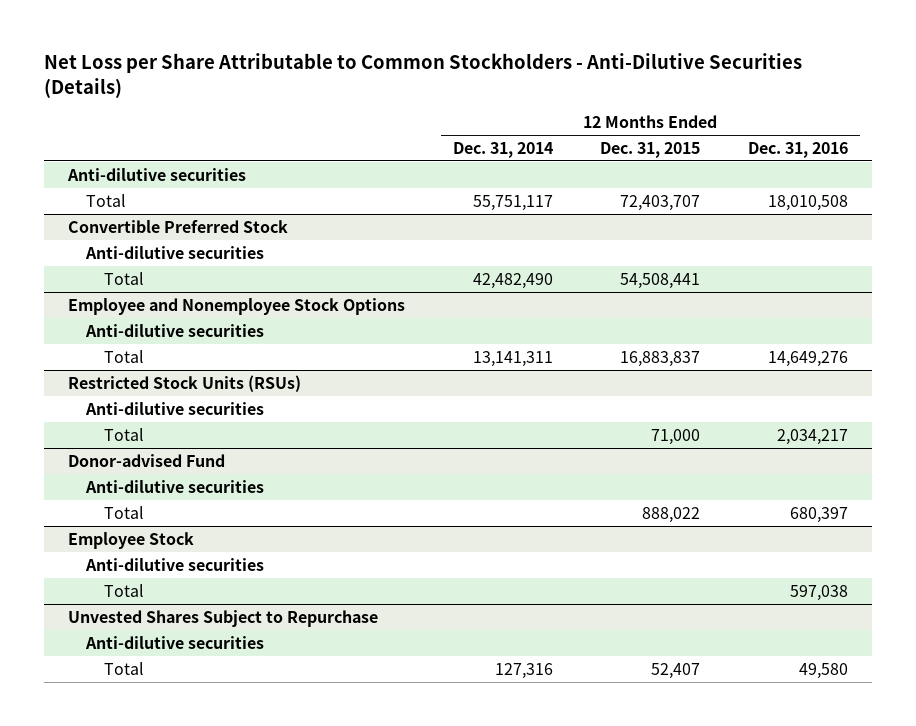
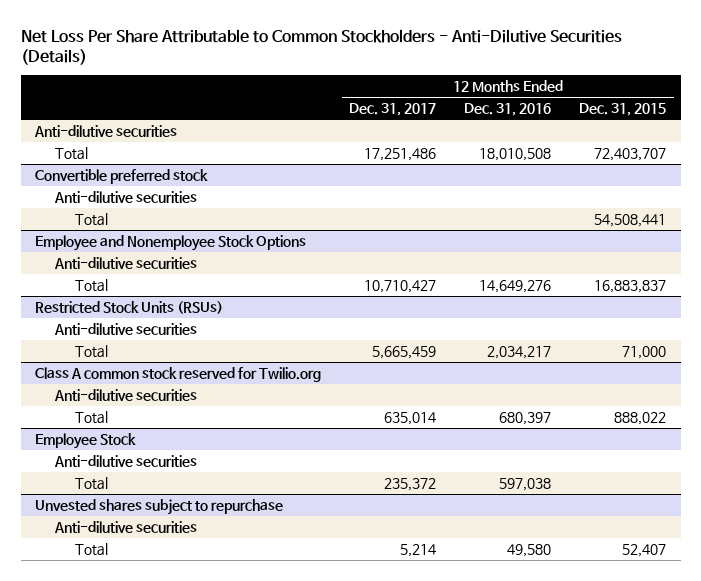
- Net Loss per Share Attributable to Common Stockholders - Anti-Dilutive Securities (Details)
+ Net Loss Per Share Attributable to Common Stockholders - Anti-Dilutive Securities (Details)
- | 12 Months Ended Dec. 31, 2014 | 12 Months Ended Dec. 31, 2015 | 12 Months Ended Dec. 31, 2016
+ | 12 Months Ended Dec. 31, 2017 | 12 Months Ended Dec. 31, 2016 | 12 Months Ended Dec. 31, 2015
- Convertible Preferred Stock
+ Convertible preferred stock
- Donor-advised Fund
+ Class A common stock reserved for Twilio.org
- Unvested Shares Subject to Repurchase
+ Unvested shares subject to repurchase

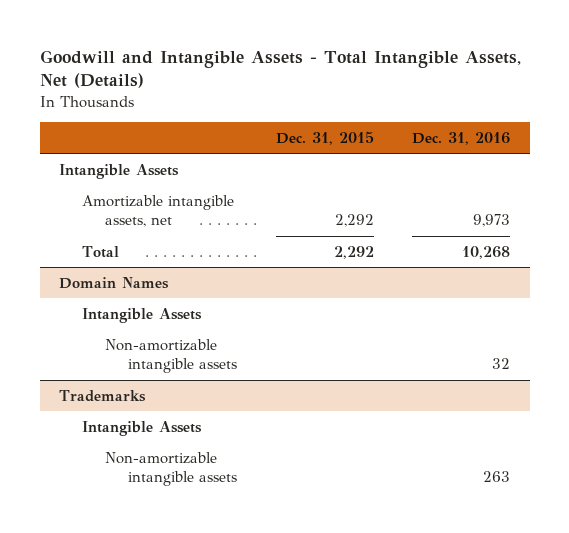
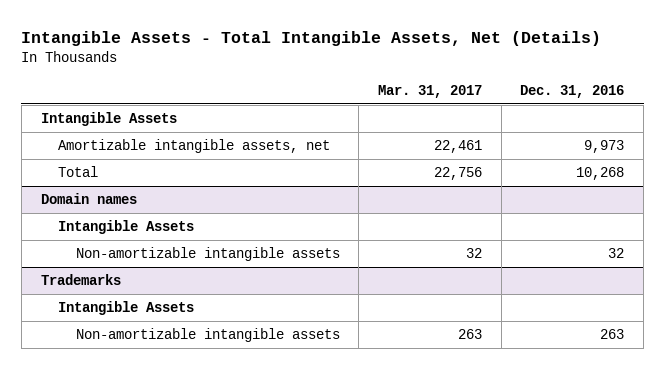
- Goodwill and Intangible Assets - Total Intangible Assets, Net (Details)
+ Intangible Assets - Total Intangible Assets, Net (Details)
- | Dec. 31, 2015 | Dec. 31, 2016
+ | Mar. 31, 2017 | Dec. 31, 2016
- Domain Names
+ Domain names

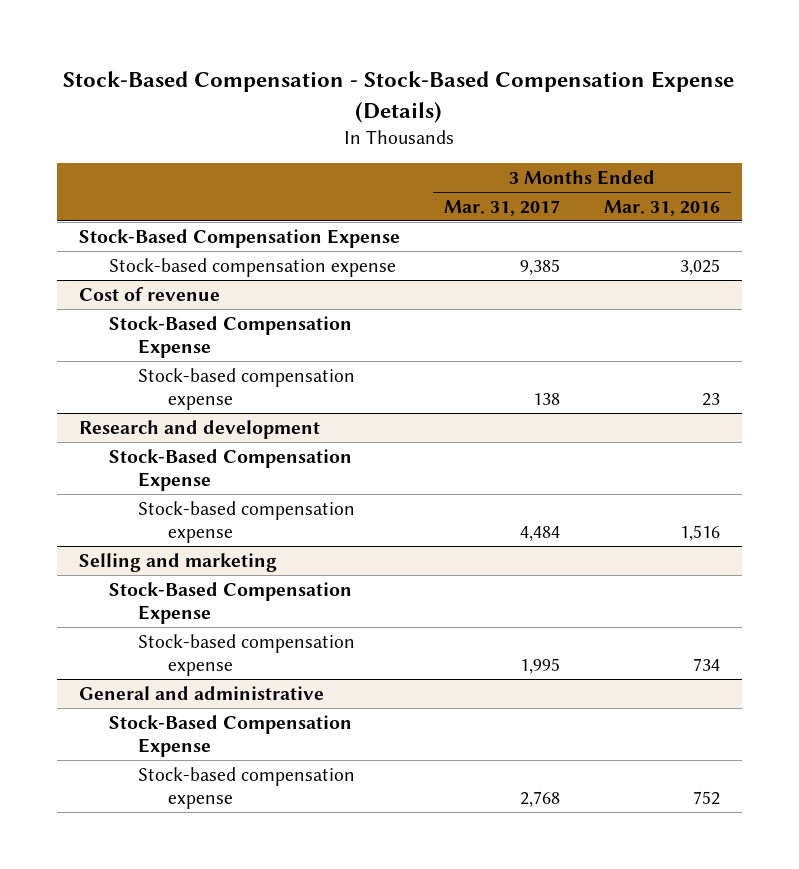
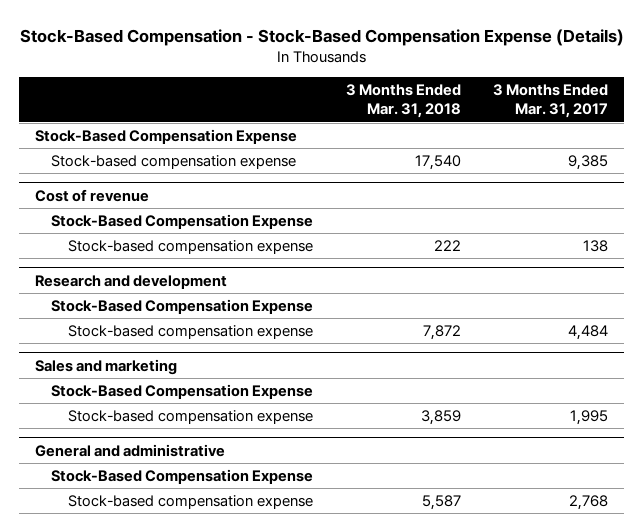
- | 3 Months Ended Mar. 31, 2017 | 3 Months Ended Mar. 31, 2016
+ | 3 Months Ended Mar. 31, 2018 | 3 Months Ended Mar. 31, 2017
- Selling and marketing
+ Sales and marketing

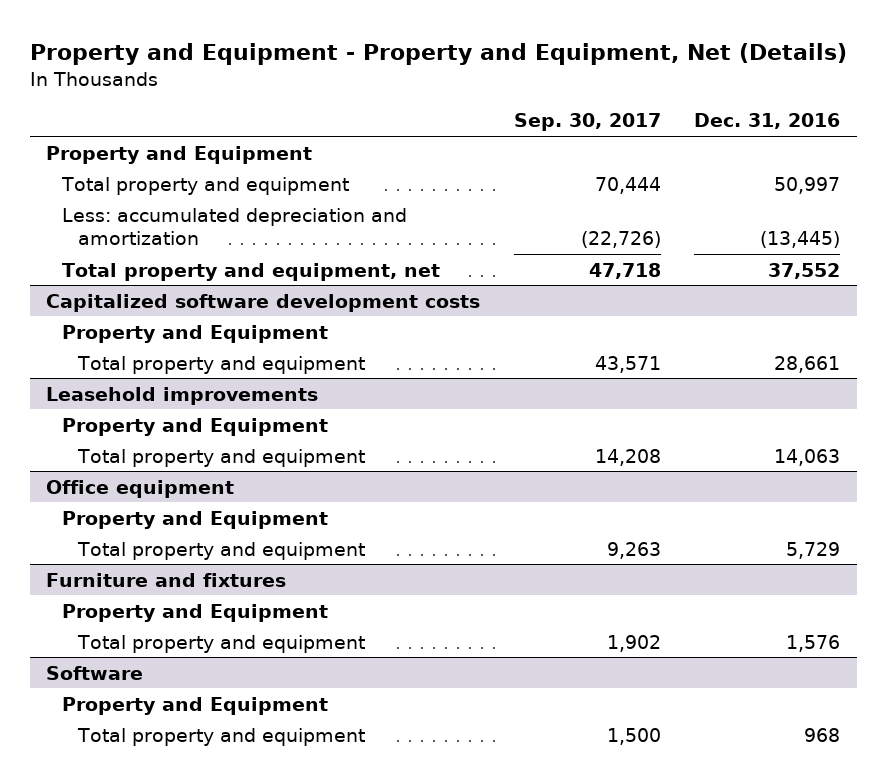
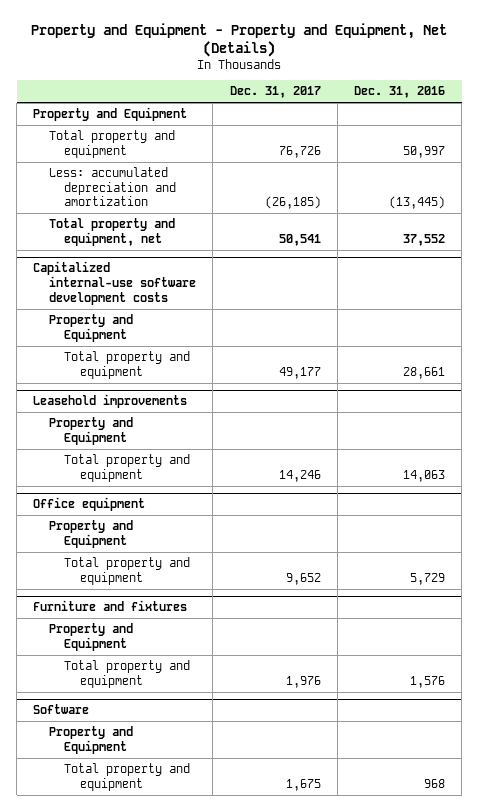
- | Sep. 30, 2017 | Dec. 31, 2016
+ | Dec. 31, 2017 | Dec. 31, 2016
- Capitalized software development costs
+ Capitalized internal-use software development costs

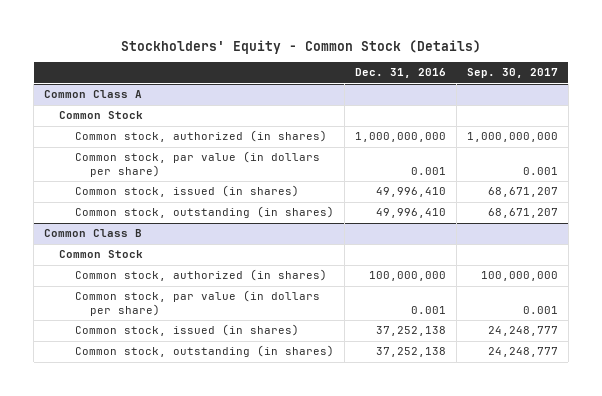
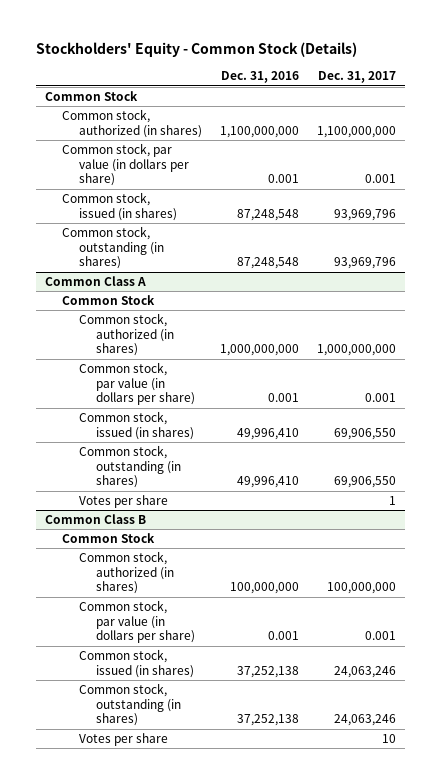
- | Dec. 31, 2016 | Sep. 30, 2017
+ | Dec. 31, 2016 | Dec. 31, 2017
+ Common Stock
+ Common stock, authorized (in shares) | 1,100,000,000 | 1,100,000,000
+ Common stock, par value (in dollars per share) | 0.001 | 0.001
+ Common stock, issued (in shares) | 87,248,548 | 93,969,796
+ Common stock, outstanding (in shares) | 87,248,548 | 93,969,796
@ Common Class A
+ Votes per share | | 1
@ Common Class B
+ Votes per share | | 10

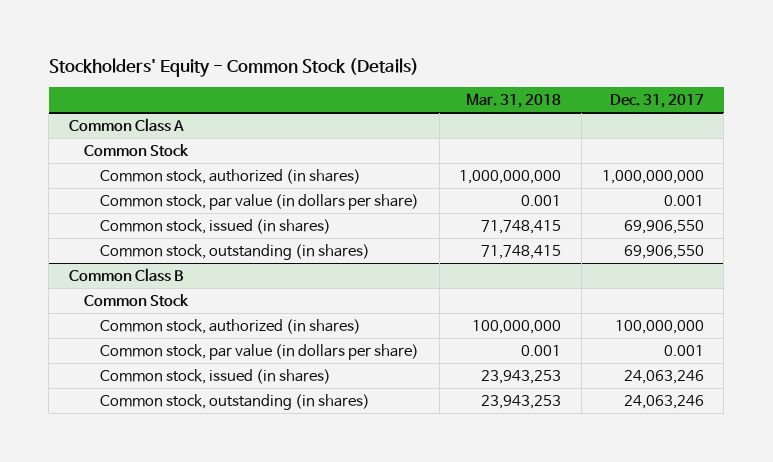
- | Dec. 31, 2016 | Dec. 31, 2017
+ | Mar. 31, 2018 | Dec. 31, 2017
- Common Stock
- Common stock, authorized (in shares) | 1,100,000,000 | 1,100,000,000
- Common stock, par value (in dollars per share) | 0.001 | 0.001
- Common stock, issued (in shares) | 87,248,548 | 93,969,796
- Common stock, outstanding (in shares) | 87,248,548 | 93,969,796
@ Common Class A
- Votes per share | | 1
@ Common Class B
- Votes per share | | 10

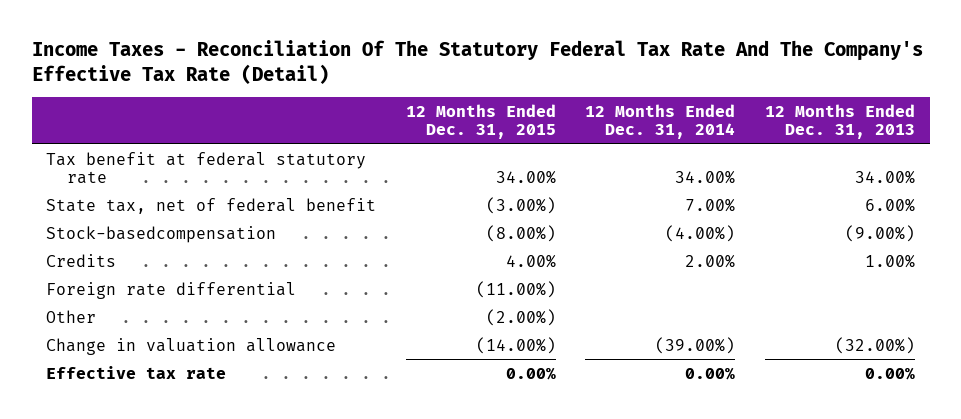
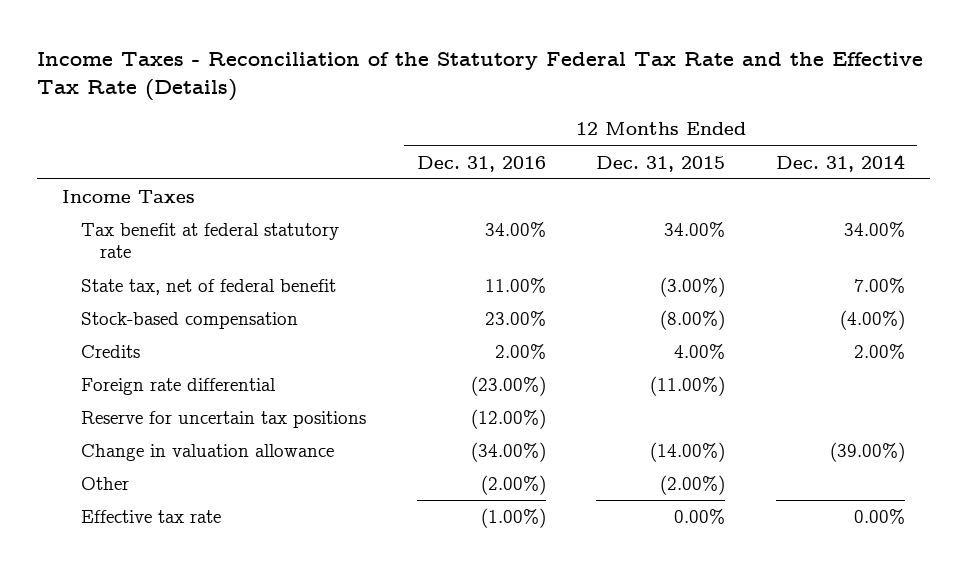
- Income Taxes - Reconciliation Of The Statutory Federal Tax Rate And The Company's Effective Tax Rate (Detail)
+ Income Taxes - Reconciliation of the Statutory Federal Tax Rate and the Effective Tax Rate (Details)
- | 12 Months Ended Dec. 31, 2015 | 12 Months Ended Dec. 31, 2014 | 12 Months Ended Dec. 31, 2013
+ | 12 Months Ended Dec. 31, 2016 | 12 Months Ended Dec. 31, 2015 | 12 Months Ended Dec. 31, 2014
+ Income Taxes
- Stock-basedcompensation | (8.00%) | (4.00%) | (9.00%)
+ Stock-based compensation | 23.00% | (8.00%) | (4.00%)
+ Reserve for uncertain tax positions | (12.00%) | |
moved down: Other | (2.00%) | (2.00%) |

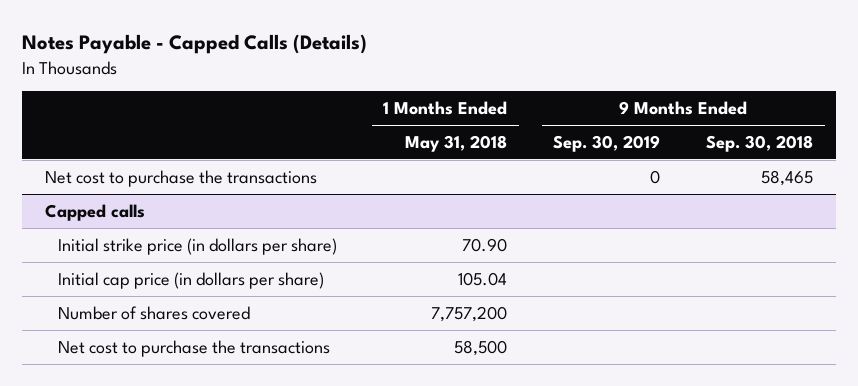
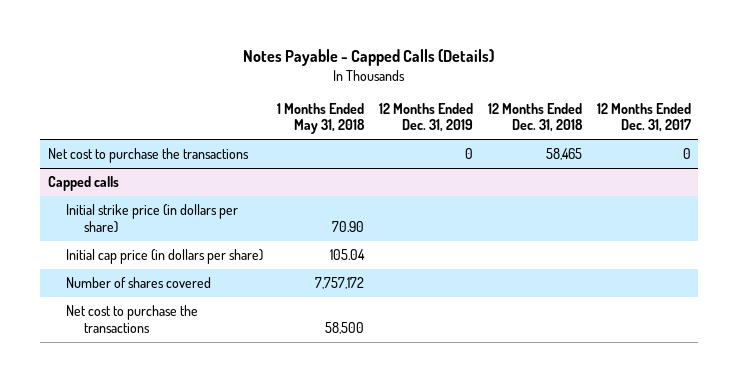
- | 1 Months Ended May 31, 2018 | 9 Months Ended Sep. 30, 2019 | 9 Months Ended Sep. 30, 2018
+ | 1 Months Ended May 31, 2018 | 12 Months Ended Dec. 31, 2019 | 12 Months Ended Dec. 31, 2018 | 12 Months Ended Dec. 31, 2017
@ Capped calls
- Number of shares covered | 7,757,200 | |
+ Number of shares covered | 7,757,172 | | |

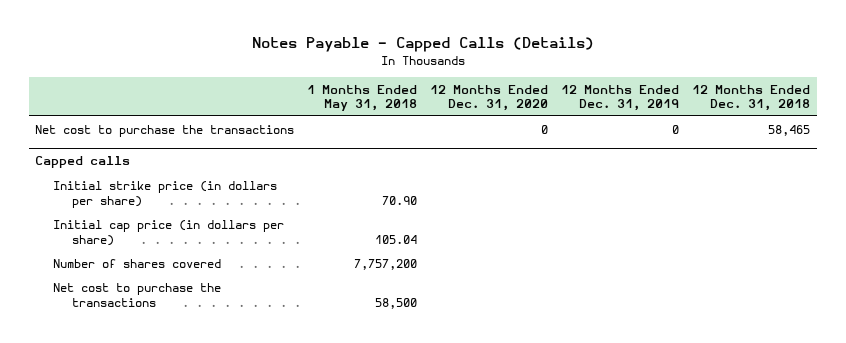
- | 1 Months Ended May 31, 2018 | 12 Months Ended Dec. 31, 2019 | 12 Months Ended Dec. 31, 2018 | 12 Months Ended Dec. 31, 2017
+ | 1 Months Ended May 31, 2018 | 12 Months Ended Dec. 31, 2020 | 12 Months Ended Dec. 31, 2019 | 12 Months Ended Dec. 31, 2018
@ Capped calls
- Number of shares covered | 7,757,172 | | |
+ Number of shares covered | 7,757,200 | | |

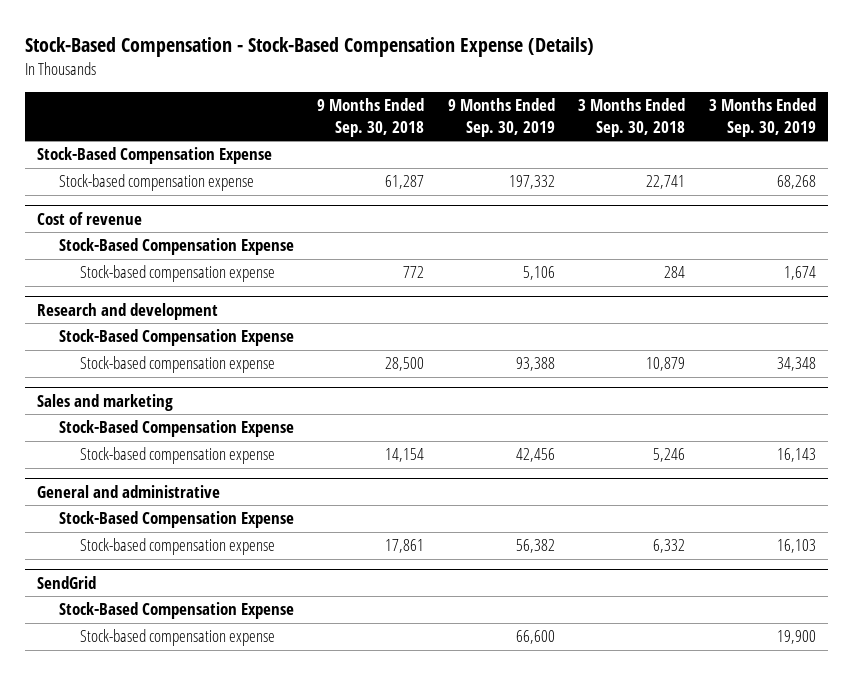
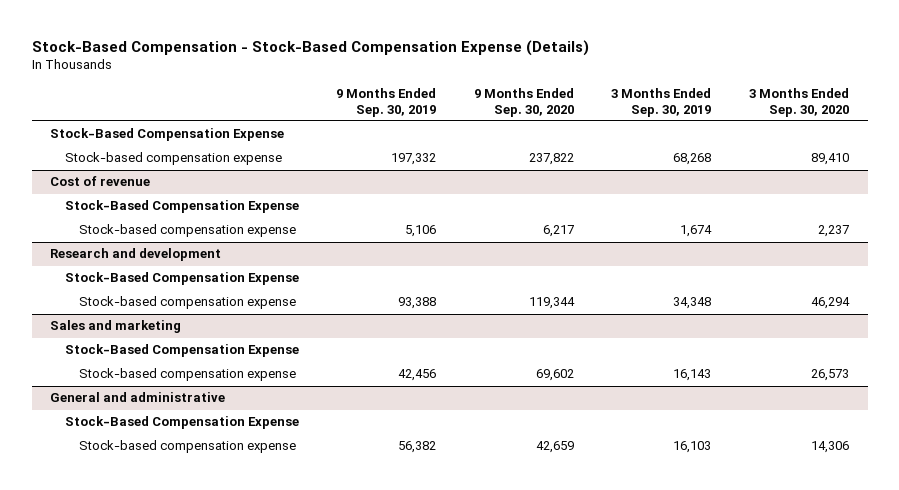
- | 9 Months Ended Sep. 30, 2018 | 9 Months Ended Sep. 30, 2019 | 3 Months Ended Sep. 30, 2018 | 3 Months Ended Sep. 30, 2019
+ | 9 Months Ended Sep. 30, 2019 | 9 Months Ended Sep. 30, 2020 | 3 Months Ended Sep. 30, 2019 | 3 Months Ended Sep. 30, 2020
- SendGrid
- Stock-Based Compensation Expense
- Stock-based compensation expense | | 66,600 | | 19,900

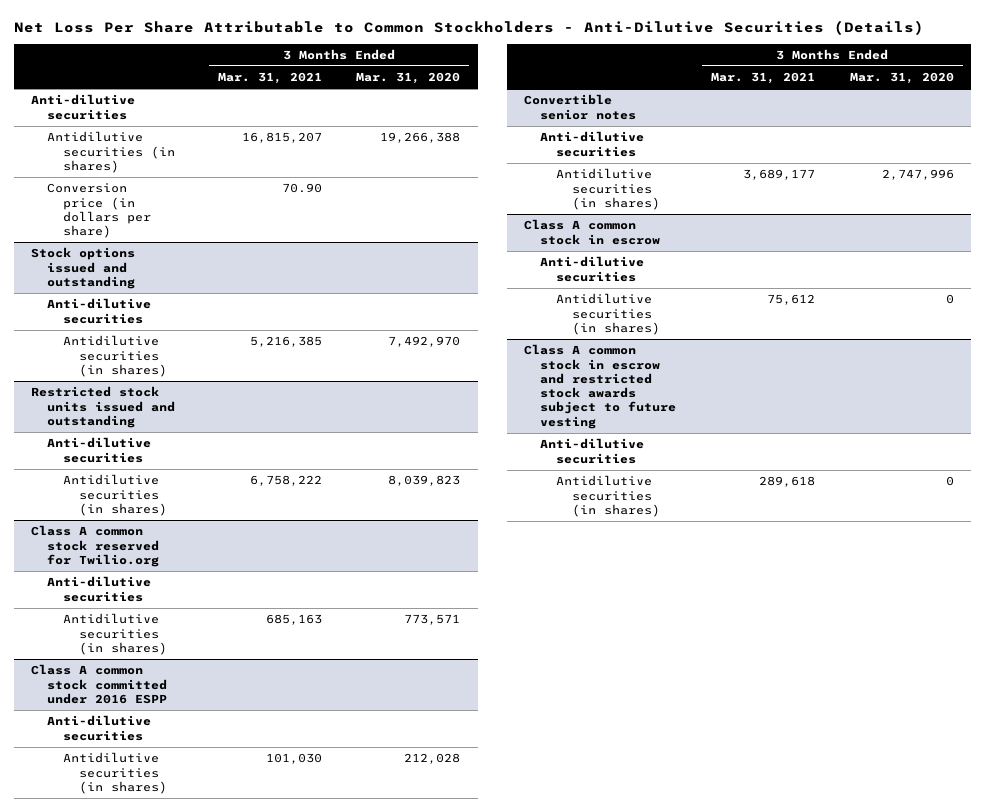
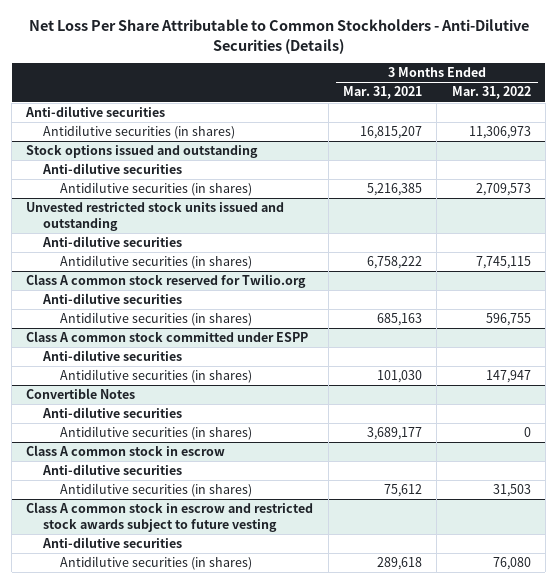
- | 3 Months Ended Mar. 31, 2021 | 3 Months Ended Mar. 31, 2020
+ | 3 Months Ended Mar. 31, 2021 | 3 Months Ended Mar. 31, 2022
- Conversion price (in dollars per share) | 70.90 |
- Restricted stock units issued and outstanding
+ Unvested restricted stock units issued and outstanding
- Class A common stock committed under 2016 ESPP
+ Class A common stock committed under ESPP
- Convertible senior notes
+ Convertible Notes

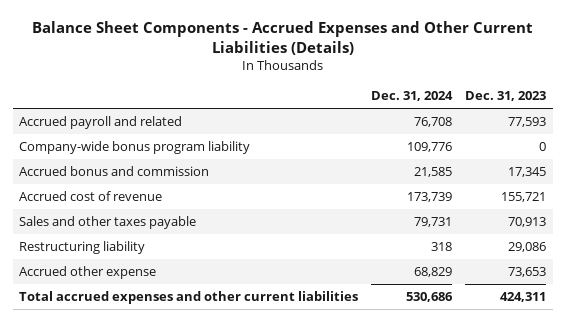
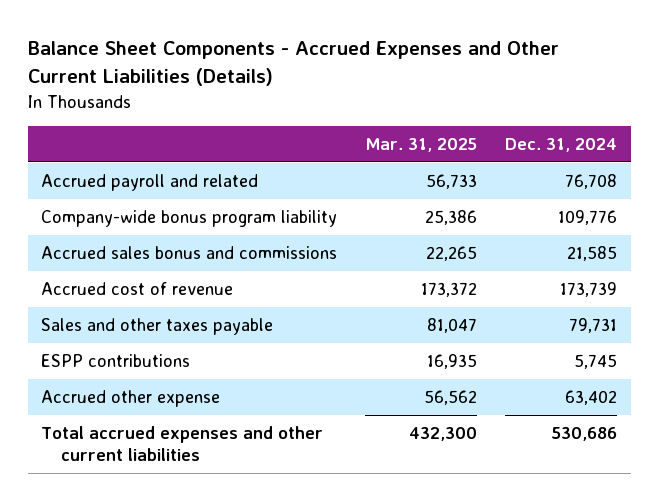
- | Dec. 31, 2024 | Dec. 31, 2023
+ | Mar. 31, 2025 | Dec. 31, 2024
- Accrued bonus and commission | 21,585 | 17,345
+ Accrued sales bonus and commissions | 22,265 | 21,585
- Restructuring liability | 318 | 29,086
- Accrued other expense | 68,829 | 73,653
+ ESPP contributions | 16,935 | 5,745
+ Accrued other expense | 56,562 | 63,402

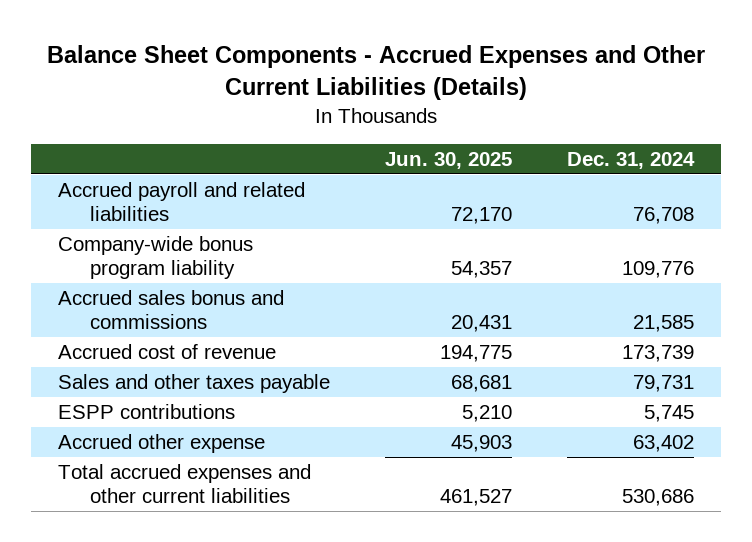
- | Mar. 31, 2025 | Dec. 31, 2024
+ | Jun. 30, 2025 | Dec. 31, 2024
- Accrued payroll and related | 56,733 | 76,708
+ Accrued payroll and related liabilities | 72,170 | 76,708

